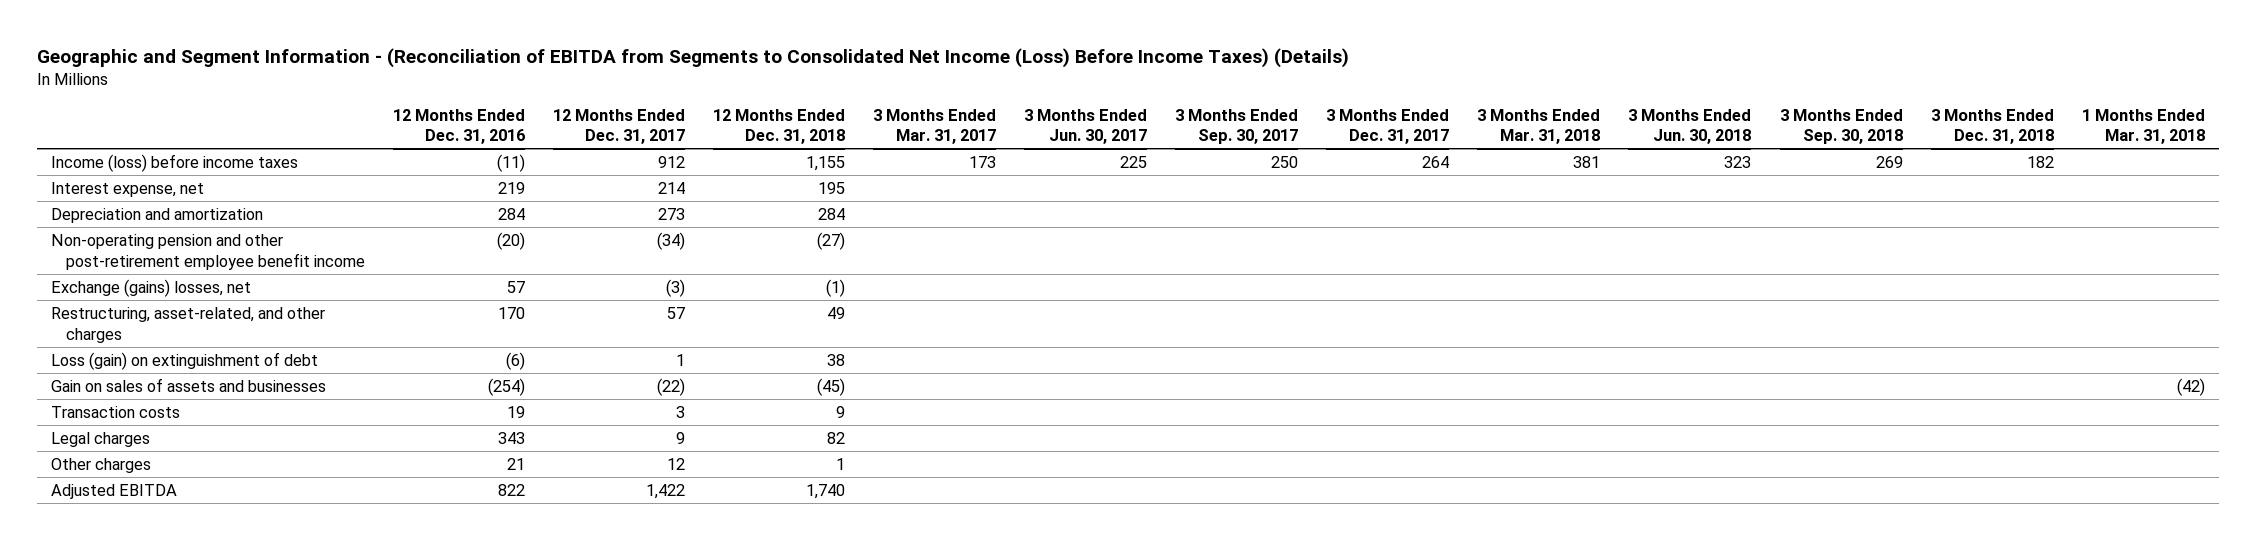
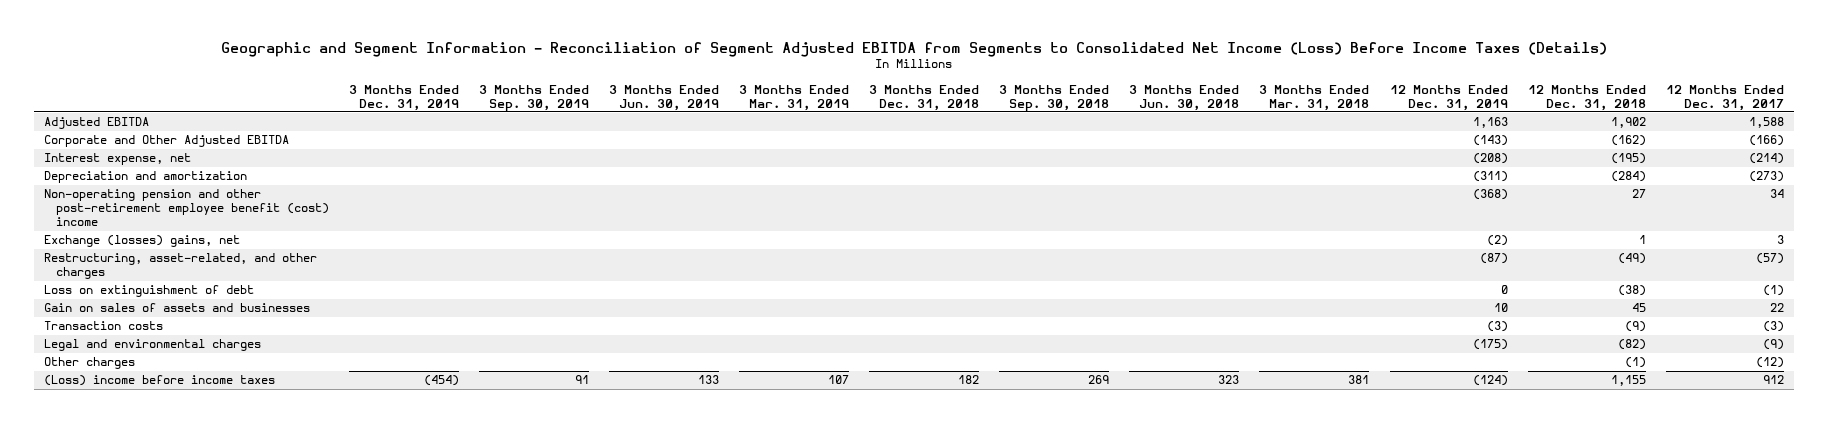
- Geographic and Segment Information - (Reconciliation of EBITDA from Segments to Consolidated Net Income (Loss) Before Income Taxes) (Details)
+ Geographic and Segment Information - Reconciliation of Segment Adjusted EBITDA from Segments to Consolidated Net Income (Loss) Before Income Taxes (Details)
- | 12 Months Ended Dec. 31, 2016 | 12 Months Ended Dec. 31, 2017 | 12 Months Ended Dec. 31, 2018 | 3 Months Ended Mar. 31, 2017 | 3 Months Ended Jun. 30, 2017 | 3 Months Ended Sep. 30, 2017 | 3 Months Ended Dec. 31, 2017 | 3 Months Ended Mar. 31, 2018 | 3 Months Ended Jun. 30, 2018 | 3 Months Ended Sep. 30, 2018 | 3 Months Ended Dec. 31, 2018 | 1 Months Ended Mar. 31, 2018
+ | 3 Months Ended Dec. 31, 2019 | 3 Months Ended Sep. 30, 2019 | 3 Months Ended Jun. 30, 2019 | 3 Months Ended Mar. 31, 2019 | 3 Months Ended Dec. 31, 2018 | 3 Months Ended Sep. 30, 2018 | 3 Months Ended Jun. 30, 2018 | 3 Months Ended Mar. 31, 2018 | 12 Months Ended Dec. 31, 2019 | 12 Months Ended Dec. 31, 2018 | 12 Months Ended Dec. 31, 2017
- Income (loss) before income taxes | (11) | 912 | 1,155 | 173 | 225 | 250 | 264 | 381 | 323 | 269 | 182 |
- Interest expense, net | 219 | 214 | 195 | | | | | | | | |
- Depreciation and amortization | 284 | 273 | 284 | | | | | | | | |
- Non-operating pension and other post-retirement employee benefit income | (20) | (34) | (27) | | | | | | | | |
- Exchange (gains) losses, net | 57 | (3) | (1) | | | | | | | | |
- Restructuring, asset-related, and other charges | 170 | 57 | 49 | | | | | | | | |
- Loss (gain) on extinguishment of debt | (6) | 1 | 38 | | | | | | | | |
- Gain on sales of assets and businesses | (254) | (22) | (45) | | | | | | | | | (42)
- Transaction costs | 19 | 3 | 9 | | | | | | | | |
- Legal charges | 343 | 9 | 82 | | | | | | | | |
- Other charges | 21 | 12 | 1 | | | | | | | | |
- Adjusted EBITDA | 822 | 1,422 | 1,740 | | | | | | | | |
+ Adjusted EBITDA | | | | | | | | | 1,163 | 1,902 | 1,588
+ Corporate and Other Adjusted EBITDA | | | | | | | | | (143) | (162) | (166)
+ Interest expense, net | | | | | | | | | (208) | (195) | (214)
+ Depreciation and amortization | | | | | | | | | (311) | (284) | (273)
+ Non-operating pension and other post-retirement employee benefit (cost) income | | | | | | | | | (368) | 27 | 34
+ Exchange (losses) gains, net | | | | | | | | | (2) | 1 | 3
+ Restructuring, asset-related, and other charges | | | | | | | | | (87) | (49) | (57)
+ Loss on extinguishment of debt | | | | | | | | | 0 | (38) | (1)
+ Gain on sales of assets and businesses | | | | | | | | | 10 | 45 | 22
+ Transaction costs | | | | | | | | | (3) | (9) | (3)
+ Legal and environmental charges | | | | | | | | | (175) | (82) | (9)
+ Other charges | | | | | | | | | | (1) | (12)
+ (Loss) income before income taxes | (454) | 91 | 133 | 107 | 182 | 269 | 323 | 381 | (124) | 1,155 | 912

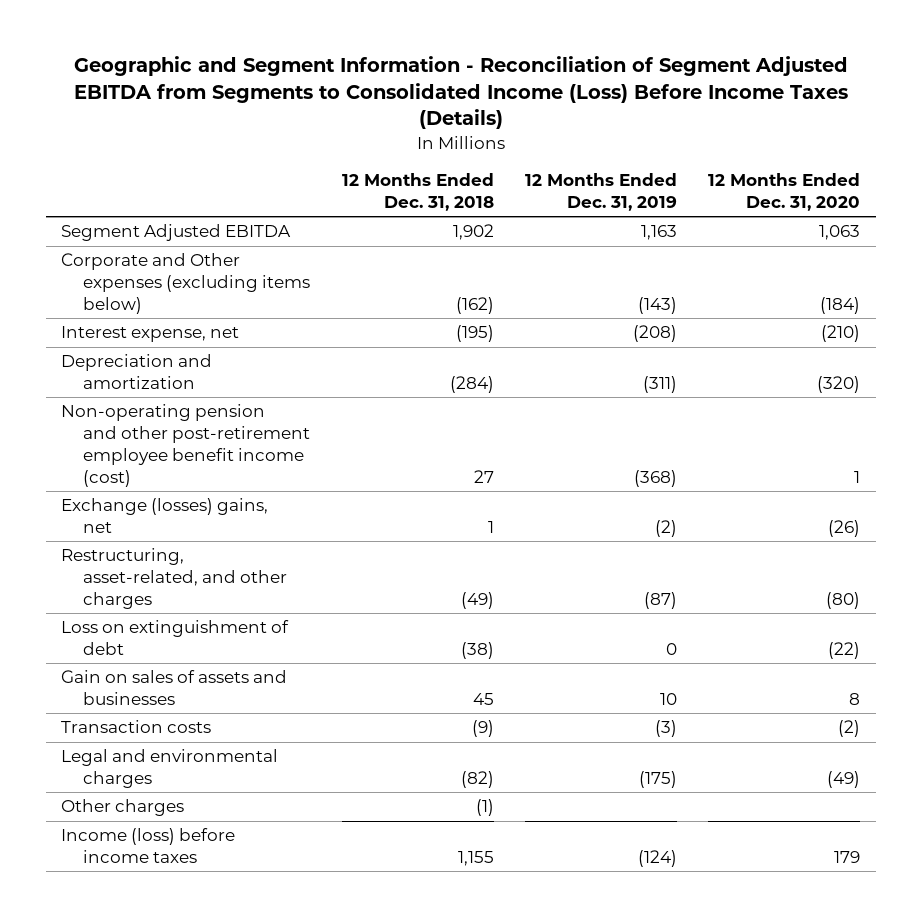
- Geographic and Segment Information - Reconciliation of Segment Adjusted EBITDA from Segments to Consolidated Net Income (Loss) Before Income Taxes (Details)
+ Geographic and Segment Information - Reconciliation of Segment Adjusted EBITDA from Segments to Consolidated Income (Loss) Before Income Taxes (Details)
- | 3 Months Ended Dec. 31, 2019 | 3 Months Ended Sep. 30, 2019 | 3 Months Ended Jun. 30, 2019 | 3 Months Ended Mar. 31, 2019 | 3 Months Ended Dec. 31, 2018 | 3 Months Ended Sep. 30, 2018 | 3 Months Ended Jun. 30, 2018 | 3 Months Ended Mar. 31, 2018 | 12 Months Ended Dec. 31, 2019 | 12 Months Ended Dec. 31, 2018 | 12 Months Ended Dec. 31, 2017
+ | 12 Months Ended Dec. 31, 2018 | 12 Months Ended Dec. 31, 2019 | 12 Months Ended Dec. 31, 2020
- Adjusted EBITDA | | | | | | | | | 1,163 | 1,902 | 1,588
- Corporate and Other Adjusted EBITDA | | | | | | | | | (143) | (162) | (166)
+ Segment Adjusted EBITDA | 1,902 | 1,163 | 1,063
+ Corporate and Other expenses (excluding items below) | (162) | (143) | (184)
- Non-operating pension and other post-retirement employee benefit (cost) income | | | | | | | | | (368) | 27 | 34
+ Non-operating pension and other post-retirement employee benefit income (cost) | 27 | (368) | 1
- (Loss) income before income taxes | (454) | 91 | 133 | 107 | 182 | 269 | 323 | 381 | (124) | 1,155 | 912
+ Income (loss) before income taxes | 1,155 | (124) | 179

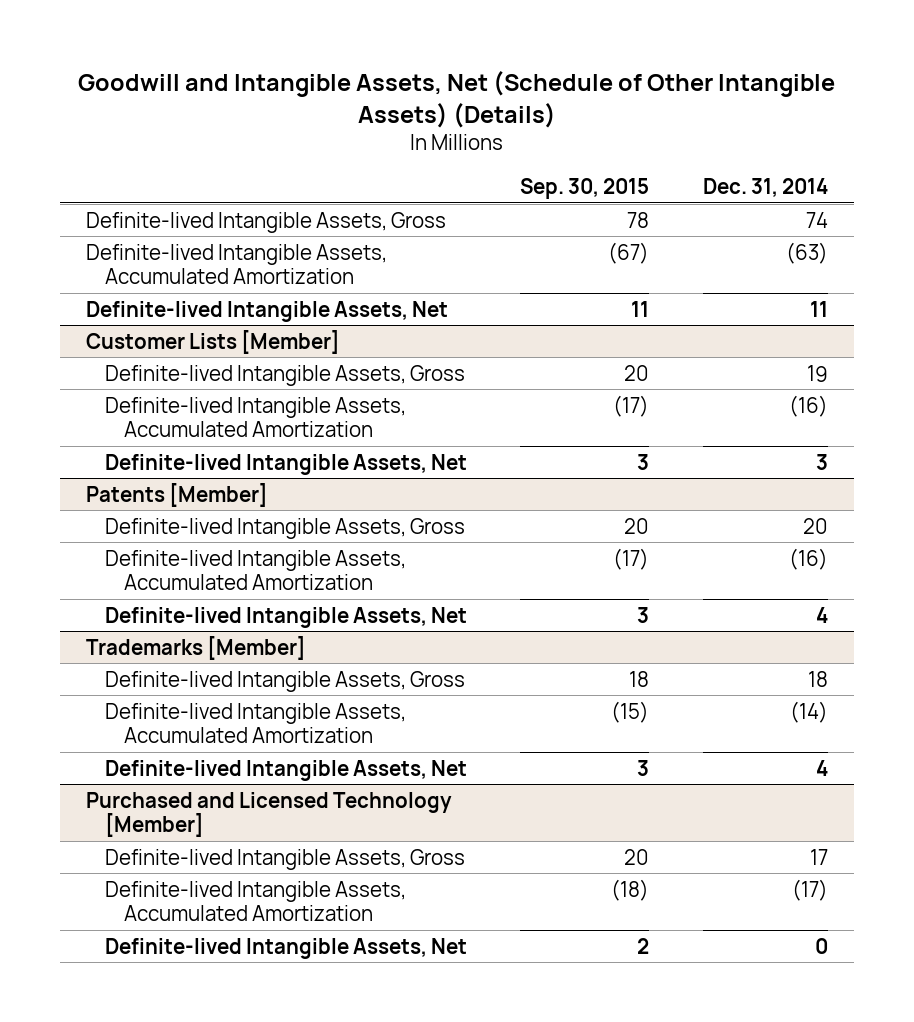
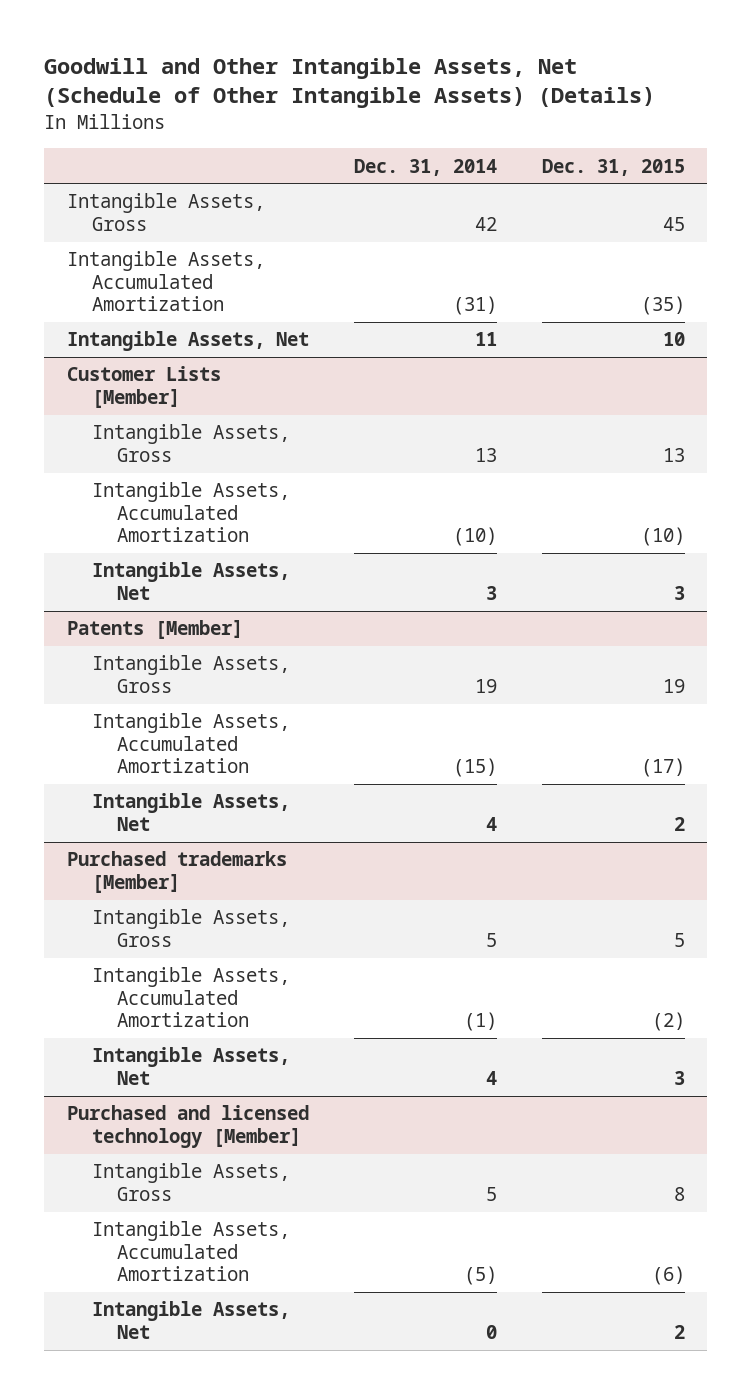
- Goodwill and Intangible Assets, Net (Schedule of Other Intangible Assets) (Details)
+ Goodwill and Other Intangible Assets, Net (Schedule of Other Intangible Assets) (Details)
- | Sep. 30, 2015 | Dec. 31, 2014
+ | Dec. 31, 2014 | Dec. 31, 2015
- Definite-lived Intangible Assets, Gross | 78 | 74
- Definite-lived Intangible Assets, Accumulated Amortization | (67) | (63)
- Definite-lived Intangible Assets, Net | 11 | 11
+ Intangible Assets, Gross | 42 | 45
+ Intangible Assets, Accumulated Amortization | (31) | (35)
+ Intangible Assets, Net | 11 | 10
@ Customer Lists [Member]
- Definite-lived Intangible Assets, Gross | 20 | 19
- Definite-lived Intangible Assets, Accumulated Amortization | (17) | (16)
- Definite-lived Intangible Assets, Net | 3 | 3
+ Intangible Assets, Gross | 13 | 13
+ Intangible Assets, Accumulated Amortization | (10) | (10)
+ Intangible Assets, Net | 3 | 3
@ Patents [Member]
- Definite-lived Intangible Assets, Gross | 20 | 20
- Definite-lived Intangible Assets, Accumulated Amortization | (17) | (16)
- Definite-lived Intangible Assets, Net | 3 | 4
- Trademarks [Member]
- Definite-lived Intangible Assets, Gross | 18 | 18
- Definite-lived Intangible Assets, Accumulated Amortization | (15) | (14)
- Definite-lived Intangible Assets, Net | 3 | 4
- Purchased and Licensed Technology [Member]
- Definite-lived Intangible Assets, Gross | 20 | 17
- Definite-lived Intangible Assets, Accumulated Amortization | (18) | (17)
- Definite-lived Intangible Assets, Net | 2 | 0
@ Patents [Member]
+ Intangible Assets, Gross | 19 | 19
+ Intangible Assets, Accumulated Amortization | (15) | (17)
+ Intangible Assets, Net | 4 | 2
+ Purchased trademarks [Member]
+ Intangible Assets, Gross | 5 | 5
+ Intangible Assets, Accumulated Amortization | (1) | (2)
+ Intangible Assets, Net | 4 | 3
+ Purchased and licensed technology [Member]
+ Intangible Assets, Gross | 5 | 8
+ Intangible Assets, Accumulated Amortization | (5) | (6)
+ Intangible Assets, Net | 0 | 2

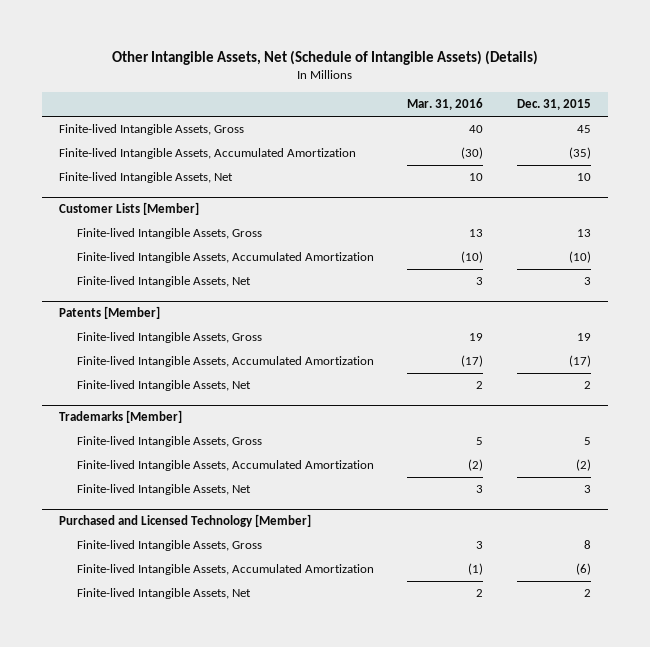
- Goodwill and Other Intangible Assets, Net (Schedule of Other Intangible Assets) (Details)
+ Other Intangible Assets, Net (Schedule of Intangible Assets) (Details)
- | Dec. 31, 2014 | Dec. 31, 2015
+ | Mar. 31, 2016 | Dec. 31, 2015
- Intangible Assets, Gross | 42 | 45
- Intangible Assets, Accumulated Amortization | (31) | (35)
- Intangible Assets, Net | 11 | 10
+ Finite-lived Intangible Assets, Gross | 40 | 45
+ Finite-lived Intangible Assets, Accumulated Amortization | (30) | (35)
+ Finite-lived Intangible Assets, Net | 10 | 10
@ Customer Lists [Member]
- Intangible Assets, Gross | 13 | 13
- Intangible Assets, Accumulated Amortization | (10) | (10)
- Intangible Assets, Net | 3 | 3
+ Finite-lived Intangible Assets, Gross | 13 | 13
+ Finite-lived Intangible Assets, Accumulated Amortization | (10) | (10)
+ Finite-lived Intangible Assets, Net | 3 | 3
@ Patents [Member]
- Intangible Assets, Gross | 19 | 19
- Intangible Assets, Accumulated Amortization | (15) | (17)
- Intangible Assets, Net | 4 | 2
- Purchased trademarks [Member]
- Intangible Assets, Gross | 5 | 5
- Intangible Assets, Accumulated Amortization | (1) | (2)
- Intangible Assets, Net | 4 | 3
- Purchased and licensed technology [Member]
- Intangible Assets, Gross | 5 | 8
- Intangible Assets, Accumulated Amortization | (5) | (6)
- Intangible Assets, Net | 0 | 2
@ Patents [Member]
+ Finite-lived Intangible Assets, Gross | 19 | 19
+ Finite-lived Intangible Assets, Accumulated Amortization | (17) | (17)
+ Finite-lived Intangible Assets, Net | 2 | 2
+ Trademarks [Member]
+ Finite-lived Intangible Assets, Gross | 5 | 5
+ Finite-lived Intangible Assets, Accumulated Amortization | (2) | (2)
+ Finite-lived Intangible Assets, Net | 3 | 3
+ Purchased and Licensed Technology [Member]
+ Finite-lived Intangible Assets, Gross | 3 | 8
+ Finite-lived Intangible Assets, Accumulated Amortization | (1) | (6)
+ Finite-lived Intangible Assets, Net | 2 | 2

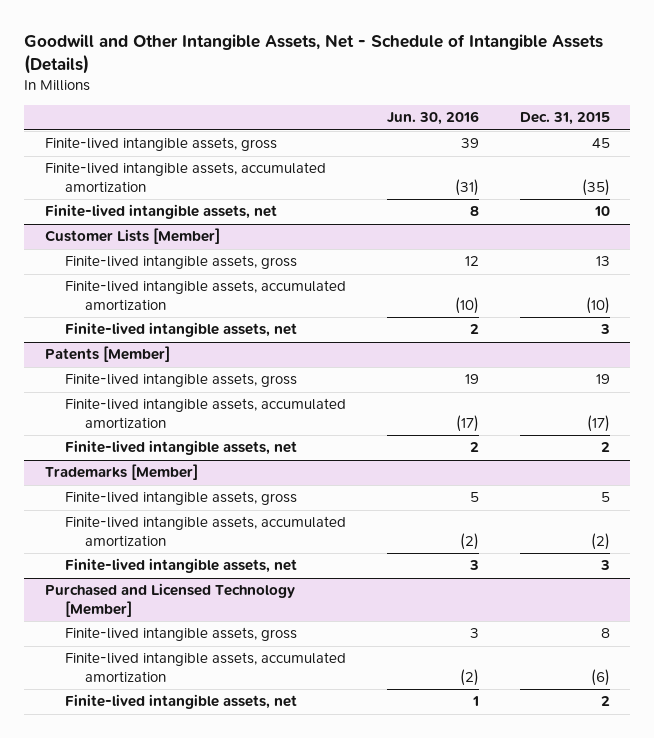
- Other Intangible Assets, Net (Schedule of Intangible Assets) (Details)
+ Goodwill and Other Intangible Assets, Net - Schedule of Intangible Assets (Details)
- | Mar. 31, 2016 | Dec. 31, 2015
+ | Jun. 30, 2016 | Dec. 31, 2015
- Finite-lived Intangible Assets, Gross | 40 | 45
- Finite-lived Intangible Assets, Accumulated Amortization | (30) | (35)
- Finite-lived Intangible Assets, Net | 10 | 10
+ Finite-lived intangible assets, gross | 39 | 45
+ Finite-lived intangible assets, accumulated amortization | (31) | (35)
+ Finite-lived intangible assets, net | 8 | 10
@ Customer Lists [Member]
- Finite-lived Intangible Assets, Gross | 13 | 13
- Finite-lived Intangible Assets, Accumulated Amortization | (10) | (10)
- Finite-lived Intangible Assets, Net | 3 | 3
+ Finite-lived intangible assets, gross | 12 | 13
+ Finite-lived intangible assets, accumulated amortization | (10) | (10)
+ Finite-lived intangible assets, net | 2 | 3
@ Patents [Member]
- Finite-lived Intangible Assets, Gross | 19 | 19
- Finite-lived Intangible Assets, Accumulated Amortization | (17) | (17)
- Finite-lived Intangible Assets, Net | 2 | 2
+ Finite-lived intangible assets, gross | 19 | 19
+ Finite-lived intangible assets, accumulated amortization | (17) | (17)
+ Finite-lived intangible assets, net | 2 | 2
@ Trademarks [Member]
- Finite-lived Intangible Assets, Gross | 5 | 5
- Finite-lived Intangible Assets, Accumulated Amortization | (2) | (2)
- Finite-lived Intangible Assets, Net | 3 | 3
+ Finite-lived intangible assets, gross | 5 | 5
+ Finite-lived intangible assets, accumulated amortization | (2) | (2)
+ Finite-lived intangible assets, net | 3 | 3
@ Purchased and Licensed Technology [Member]
- Finite-lived Intangible Assets, Gross | 3 | 8
- Finite-lived Intangible Assets, Accumulated Amortization | (1) | (6)
- Finite-lived Intangible Assets, Net | 2 | 2
+ Finite-lived intangible assets, gross | 3 | 8
+ Finite-lived intangible assets, accumulated amortization | (2) | (6)
+ Finite-lived intangible assets, net | 1 | 2

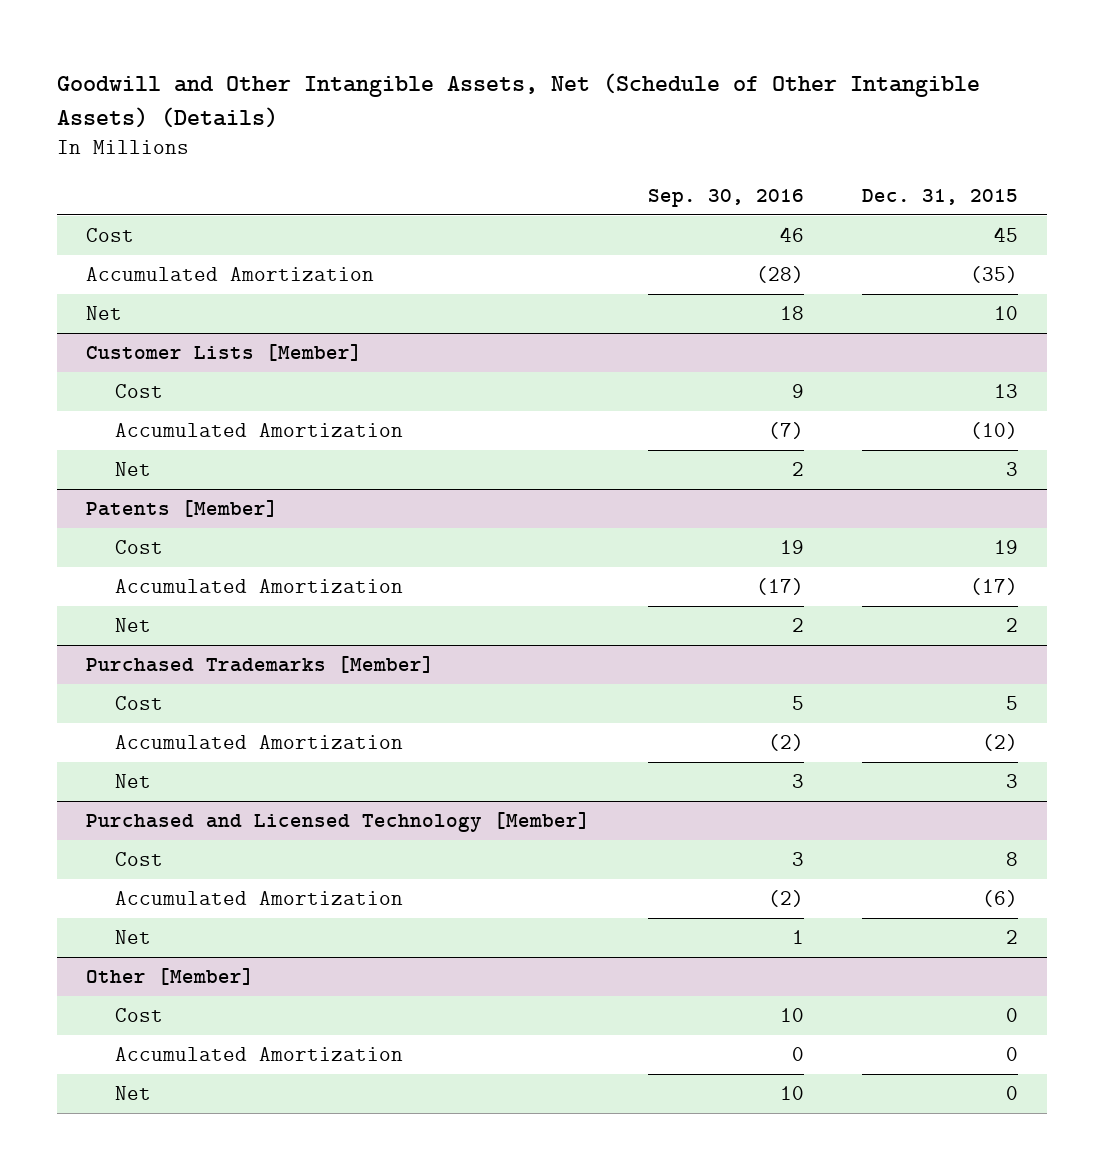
- Goodwill and Other Intangible Assets, Net - Schedule of Intangible Assets (Details)
+ Goodwill and Other Intangible Assets, Net (Schedule of Other Intangible Assets) (Details)
- | Jun. 30, 2016 | Dec. 31, 2015
+ | Sep. 30, 2016 | Dec. 31, 2015
- Finite-lived intangible assets, gross | 39 | 45
- Finite-lived intangible assets, accumulated amortization | (31) | (35)
- Finite-lived intangible assets, net | 8 | 10
+ Cost | 46 | 45
+ Accumulated Amortization | (28) | (35)
+ Net | 18 | 10
@ Customer Lists [Member]
- Finite-lived intangible assets, gross | 12 | 13
- Finite-lived intangible assets, accumulated amortization | (10) | (10)
- Finite-lived intangible assets, net | 2 | 3
+ Cost | 9 | 13
+ Accumulated Amortization | (7) | (10)
+ Net | 2 | 3
@ Patents [Member]
- Finite-lived intangible assets, gross | 19 | 19
- Finite-lived intangible assets, accumulated amortization | (17) | (17)
- Finite-lived intangible assets, net | 2 | 2
- Trademarks [Member]
- Finite-lived intangible assets, gross | 5 | 5
- Finite-lived intangible assets, accumulated amortization | (2) | (2)
- Finite-lived intangible assets, net | 3 | 3
@ Patents [Member]
+ Cost | 19 | 19
+ Accumulated Amortization | (17) | (17)
+ Net | 2 | 2
+ Purchased Trademarks [Member]
+ Cost | 5 | 5
+ Accumulated Amortization | (2) | (2)
+ Net | 3 | 3
@ Purchased and Licensed Technology [Member]
- Finite-lived intangible assets, gross | 3 | 8
- Finite-lived intangible assets, accumulated amortization | (2) | (6)
- Finite-lived intangible assets, net | 1 | 2
+ Cost | 3 | 8
+ Accumulated Amortization | (2) | (6)
+ Net | 1 | 2
+ Other [Member]
+ Cost | 10 | 0
+ Accumulated Amortization | 0 | 0
+ Net | 10 | 0

